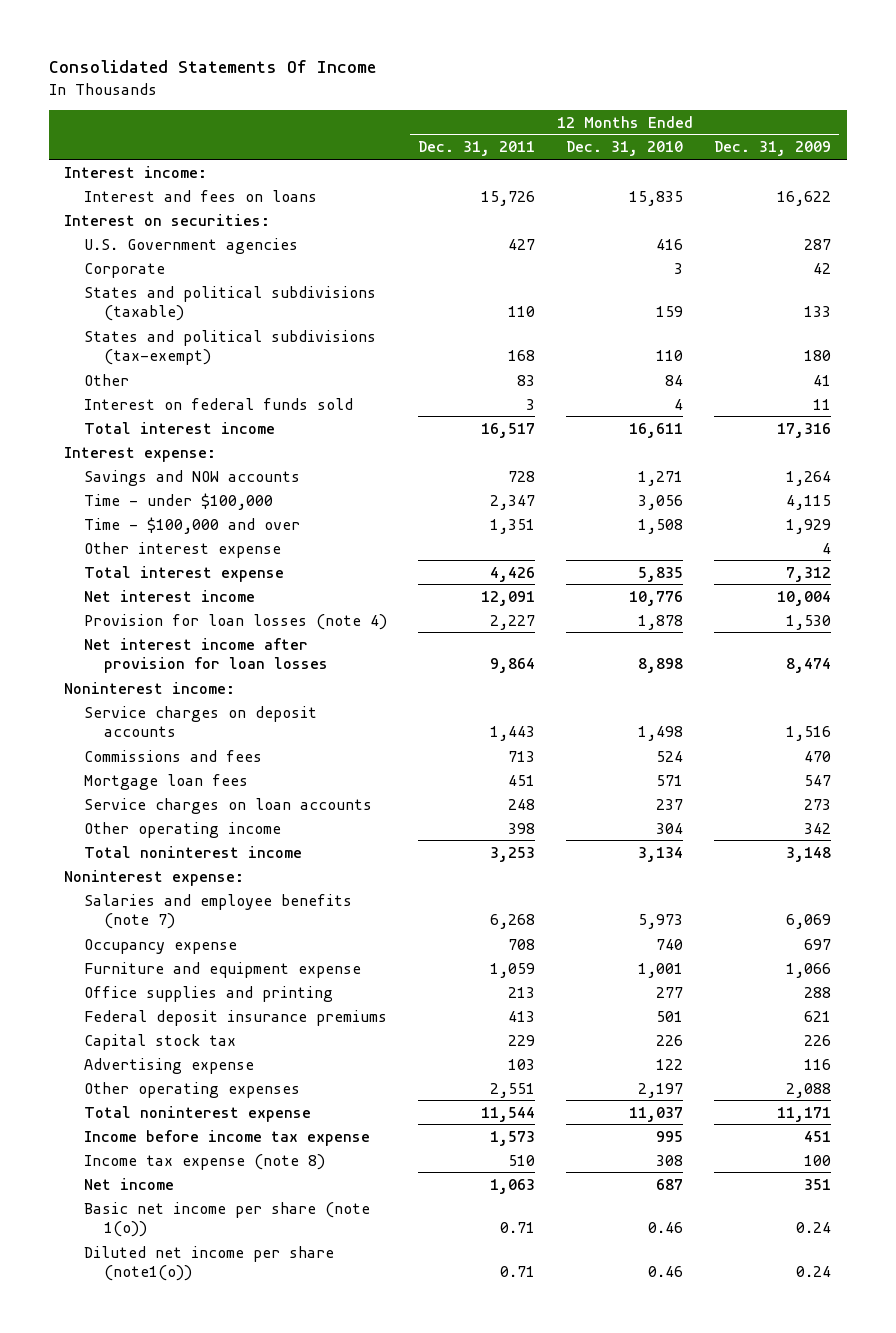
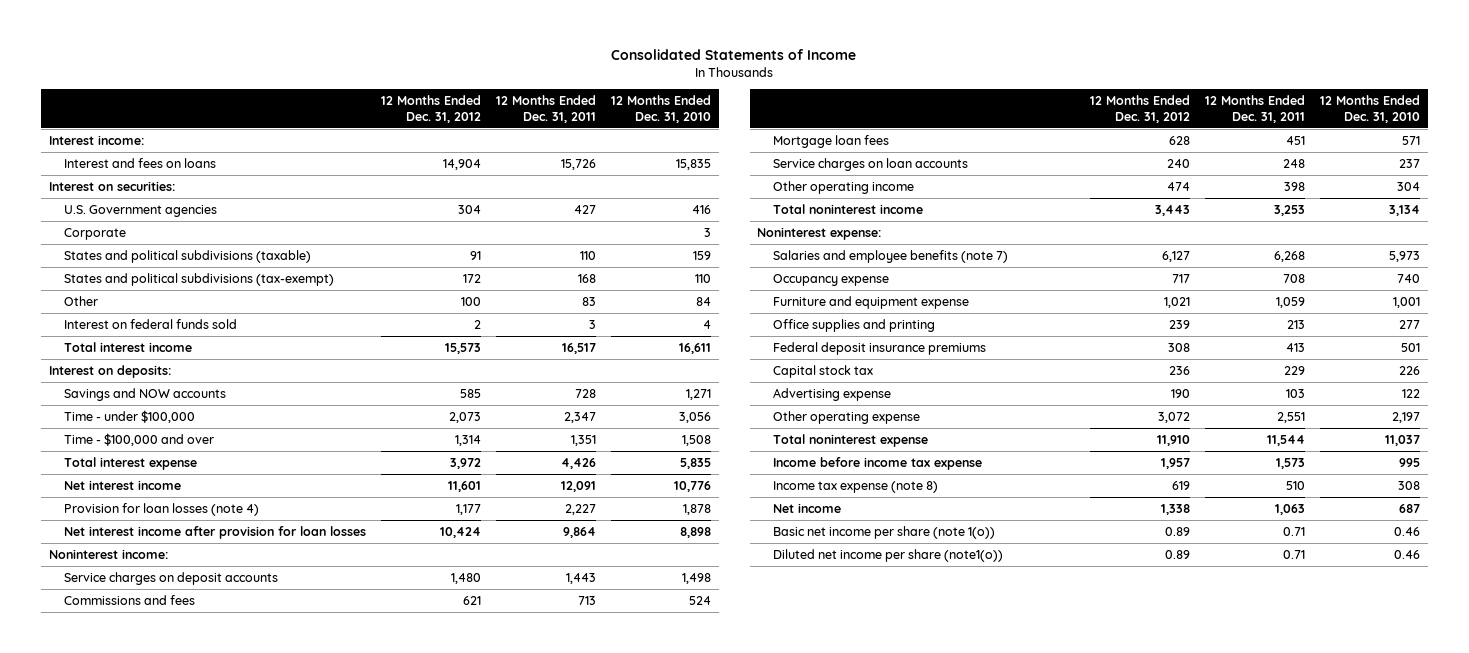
- Consolidated Statements Of Income
+ Consolidated Statements of Income
- | 12 Months Ended Dec. 31, 2011 | 12 Months Ended Dec. 31, 2010 | 12 Months Ended Dec. 31, 2009
+ | 12 Months Ended Dec. 31, 2012 | 12 Months Ended Dec. 31, 2011 | 12 Months Ended Dec. 31, 2010
- Interest expense:
+ Interest on deposits:
- Other interest expense | | | 4
- Other operating expenses | 2,551 | 2,197 | 2,088
+ Other operating expense | 3,072 | 2,551 | 2,197

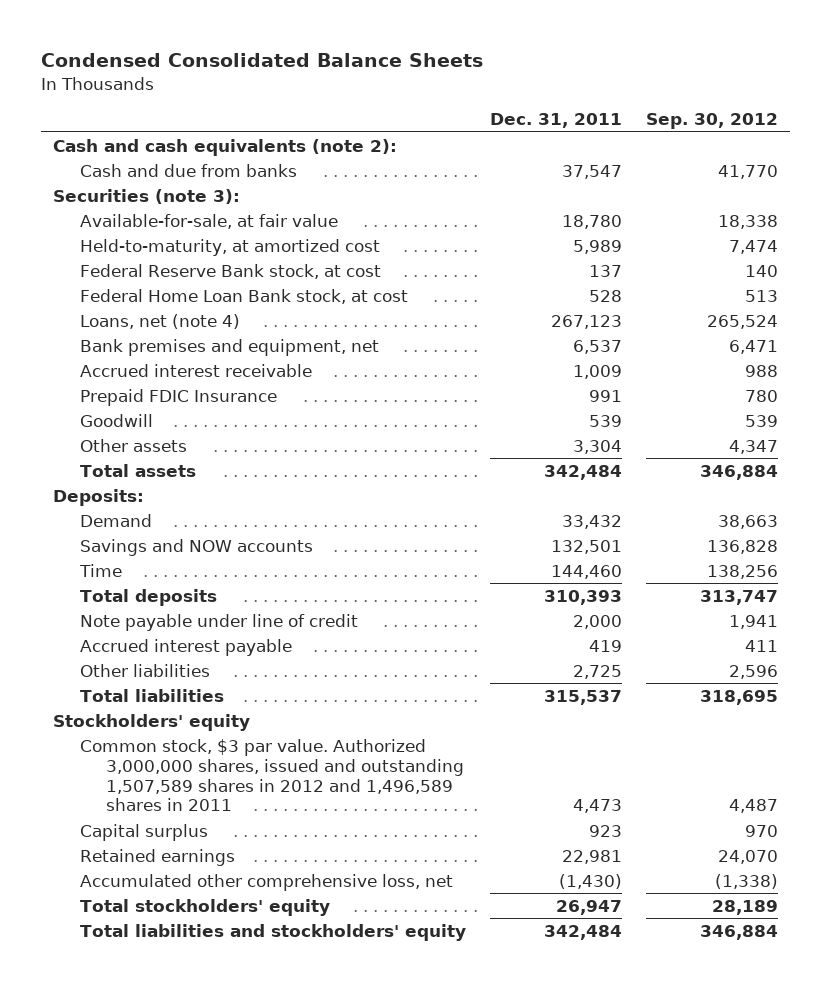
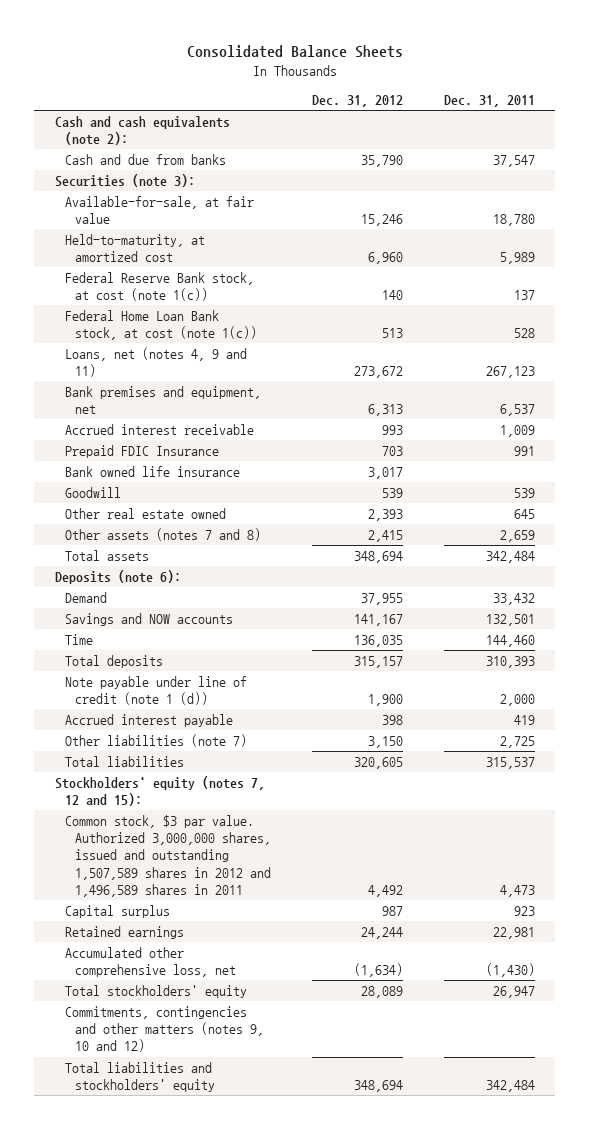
- Condensed Consolidated Balance Sheets
+ Consolidated Balance Sheets
- | Dec. 31, 2011 | Sep. 30, 2012
+ | Dec. 31, 2012 | Dec. 31, 2011
- Federal Reserve Bank stock, at cost | 137 | 140
- Federal Home Loan Bank stock, at cost | 528 | 513
- Loans, net (note 4) | 267,123 | 265,524
+ Federal Reserve Bank stock, at cost (note 1(c)) | 140 | 137
+ Federal Home Loan Bank stock, at cost (note 1(c)) | 513 | 528
+ Loans, net (notes 4, 9 and 11) | 273,672 | 267,123
+ Bank owned life insurance | 3,017 |
- Other assets | 3,304 | 4,347
+ Other real estate owned | 2,393 | 645
+ Other assets (notes 7 and 8) | 2,415 | 2,659
- Deposits:
+ Deposits (note 6):
- Note payable under line of credit | 2,000 | 1,941
+ Note payable under line of credit (note 1 (d)) | 1,900 | 2,000
- Other liabilities | 2,725 | 2,596
+ Other liabilities (note 7) | 3,150 | 2,725
- Stockholders' equity
+ Stockholders' equity (notes 7, 12 and 15):
+ Commitments, contingencies and other matters (notes 9, 10 and 12)

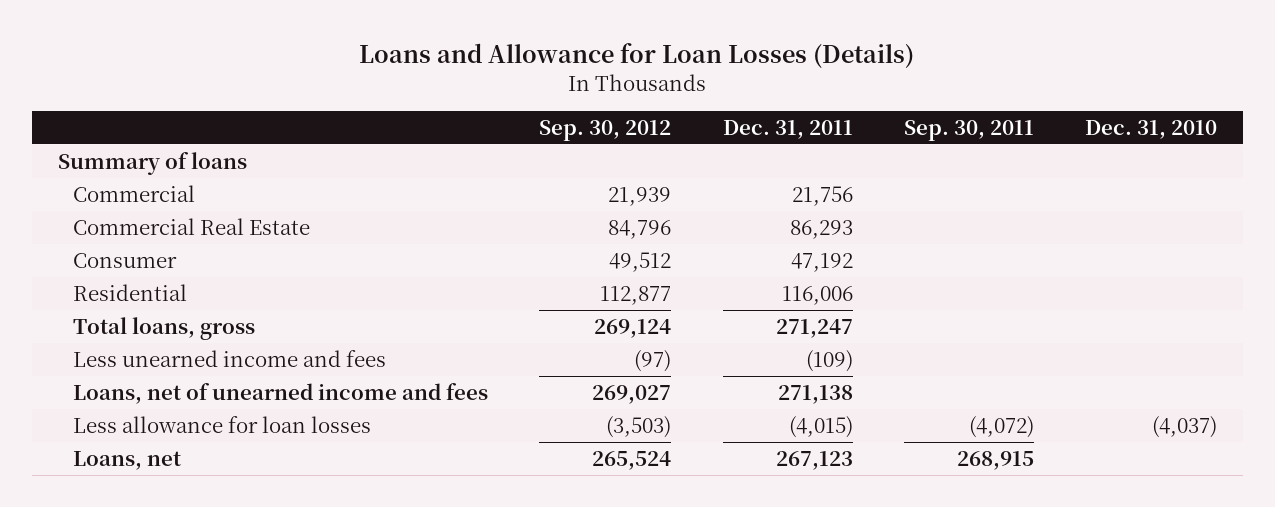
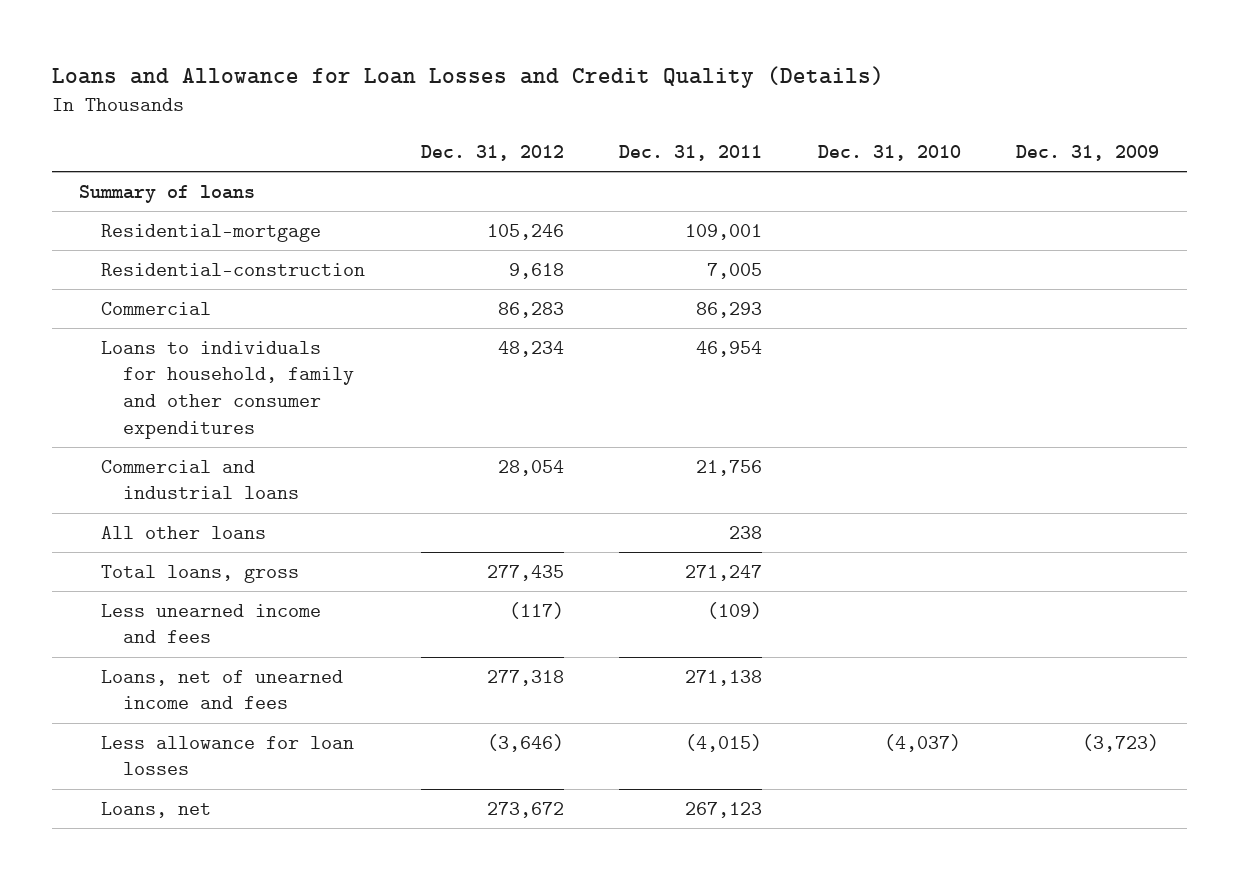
- Loans and Allowance for Loan Losses (Details)
+ Loans and Allowance for Loan Losses and Credit Quality (Details)
- | Sep. 30, 2012 | Dec. 31, 2011 | Sep. 30, 2011 | Dec. 31, 2010
+ | Dec. 31, 2012 | Dec. 31, 2011 | Dec. 31, 2010 | Dec. 31, 2009
- Commercial | 21,939 | 21,756 | |
- Commercial Real Estate | 84,796 | 86,293 | |
- Consumer | 49,512 | 47,192 | |
- Residential | 112,877 | 116,006 | |
+ Residential-mortgage | 105,246 | 109,001 | |
+ Residential-construction | 9,618 | 7,005 | |
+ Commercial | 86,283 | 86,293 | |
+ Loans to individuals for household, family and other consumer expenditures | 48,234 | 46,954 | |
+ Commercial and industrial loans | 28,054 | 21,756 | |
+ All other loans | | 238 | |

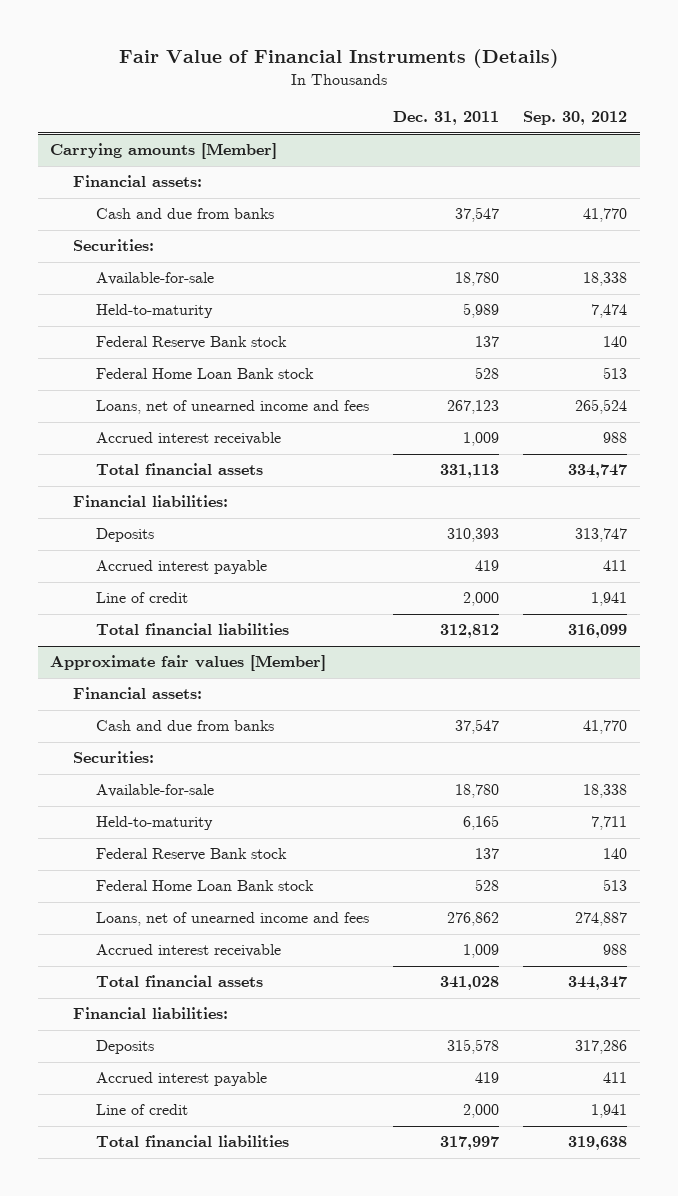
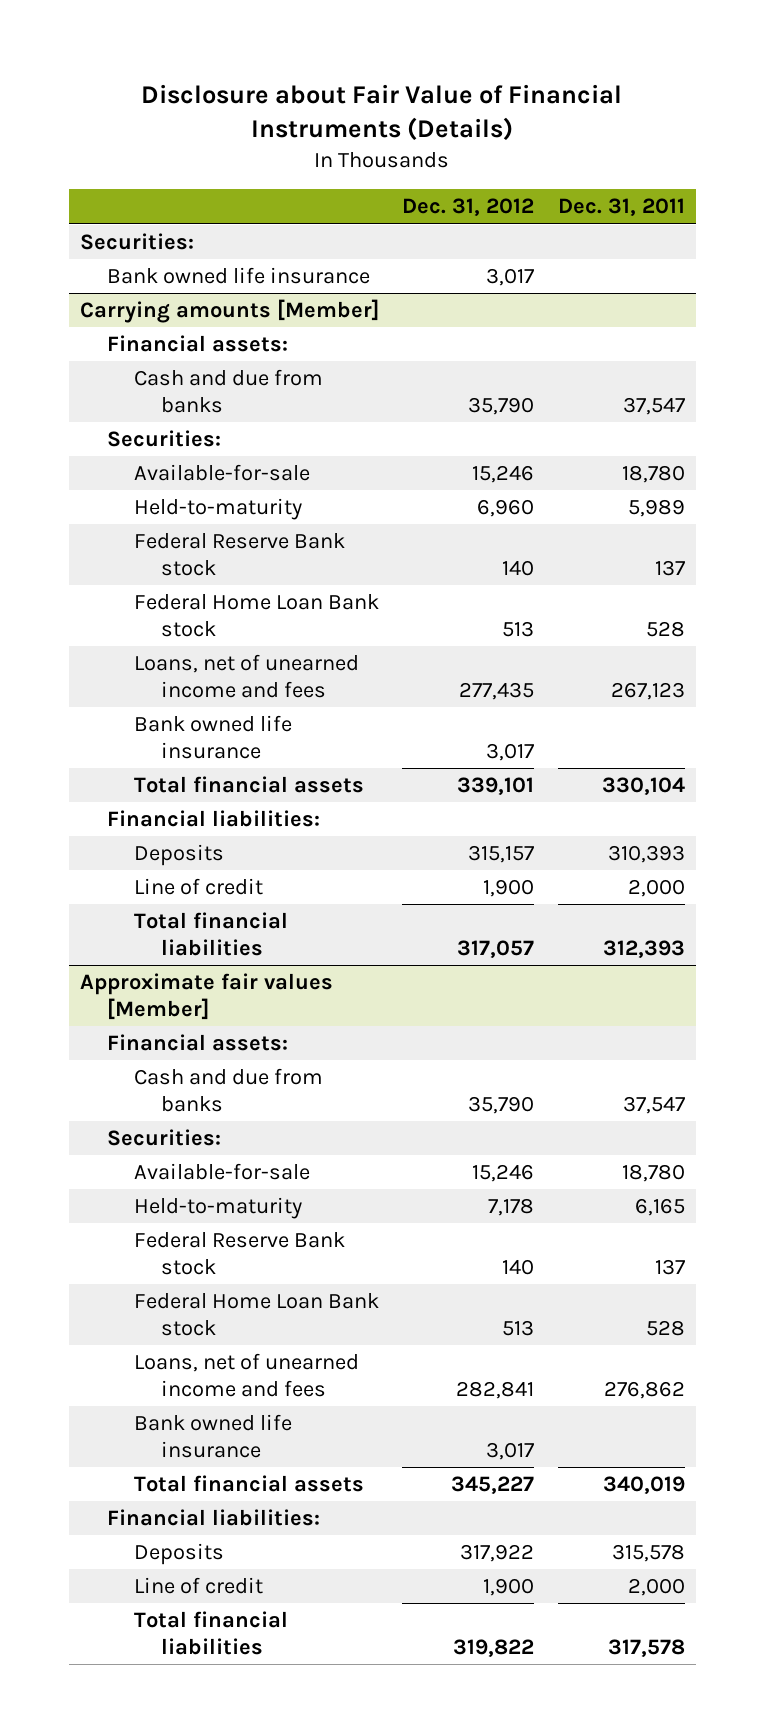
- Fair Value of Financial Instruments (Details)
+ Disclosure about Fair Value of Financial Instruments (Details)
- | Dec. 31, 2011 | Sep. 30, 2012
+ | Dec. 31, 2012 | Dec. 31, 2011
+ Securities:
+ Bank owned life insurance | 3,017 |
@ Carrying amounts [Member]
- Accrued interest receivable | 1,009 | 988
- Total financial assets | 331,113 | 334,747
+ Bank owned life insurance | 3,017 |
+ Total financial assets | 339,101 | 330,104
- Accrued interest payable | 419 | 411
- Total financial liabilities | 312,812 | 316,099
+ Total financial liabilities | 317,057 | 312,393
@ Approximate fair values [Member]
- Accrued interest receivable | 1,009 | 988
- Total financial assets | 341,028 | 344,347
+ Bank owned life insurance | 3,017 |
+ Total financial assets | 345,227 | 340,019
- Accrued interest payable | 419 | 411
- Total financial liabilities | 317,997 | 319,638
+ Total financial liabilities | 319,822 | 317,578

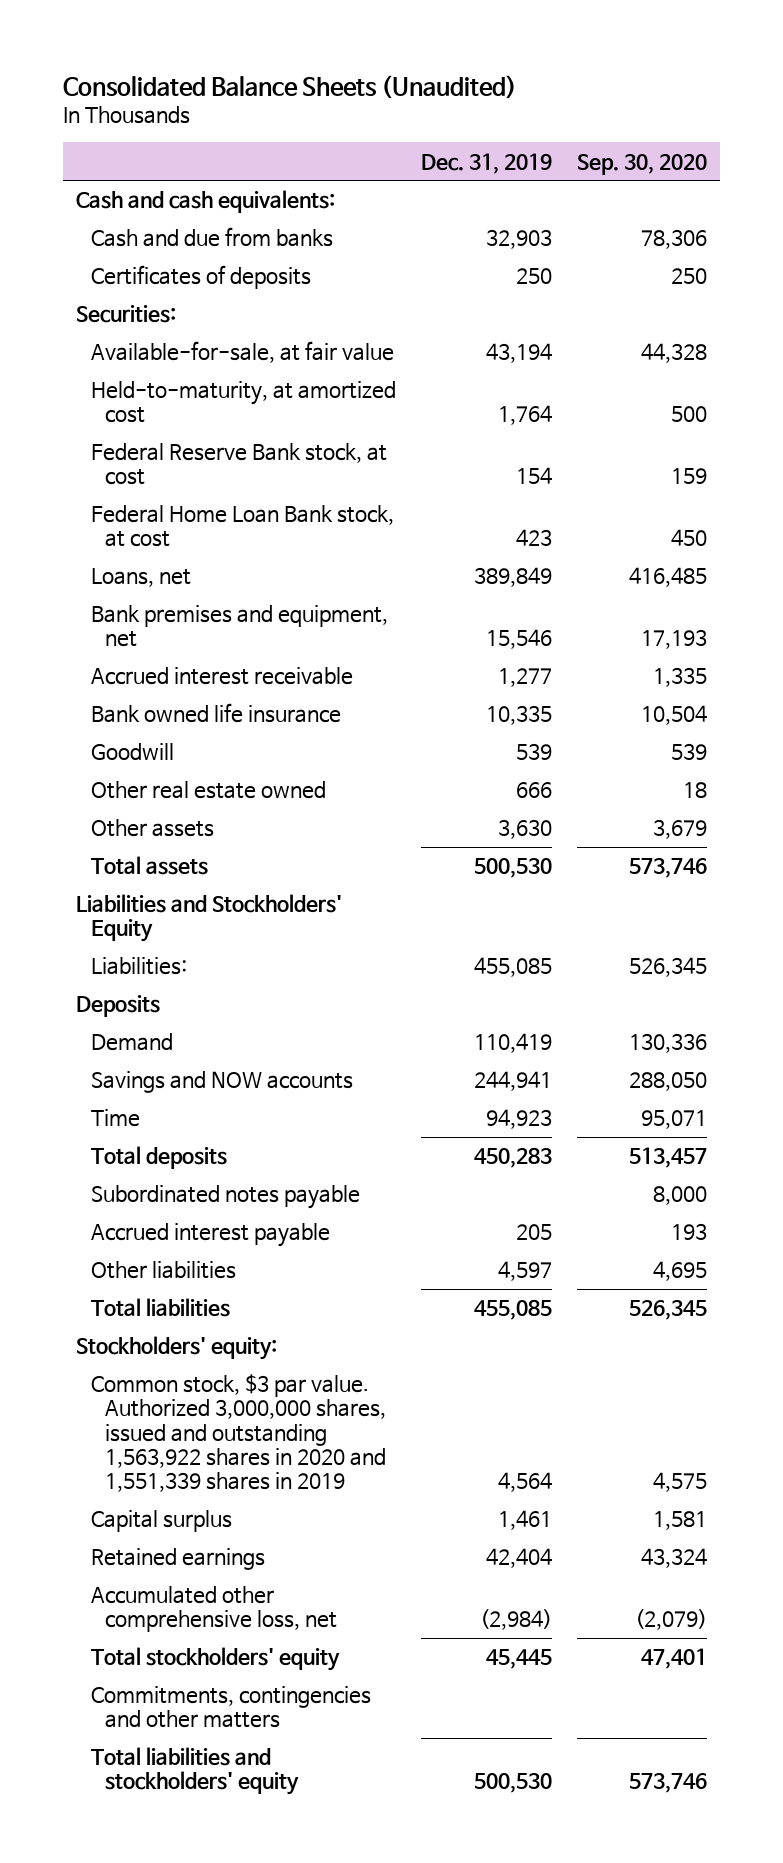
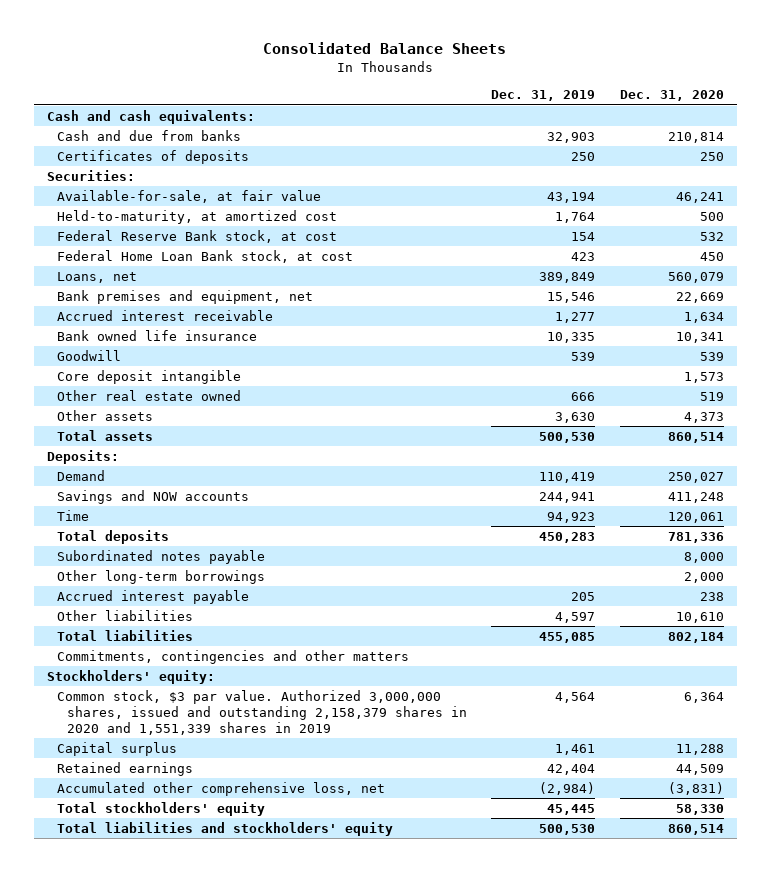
- Consolidated Balance Sheets (Unaudited)
+ Consolidated Balance Sheets
- | Dec. 31, 2019 | Sep. 30, 2020
+ | Dec. 31, 2019 | Dec. 31, 2020
+ Core deposit intangible | | 1,573
- Liabilities and Stockholders' Equity
- Liabilities: | 455,085 | 526,345
- Deposits
+ Deposits:
+ Other long-term borrowings | | 2,000
moved up: Commitments, contingencies and other matters
- Common stock, $3 par value. Authorized 3,000,000 shares, issued and outstanding 1,563,922 shares in 2020 and 1,551,339 shares in 2019 | 4,564 | 4,575
+ Common stock, $3 par value. Authorized 3,000,000 shares, issued and outstanding 2,158,379 shares in 2020 and 1,551,339 shares in 2019 | 4,564 | 6,364

